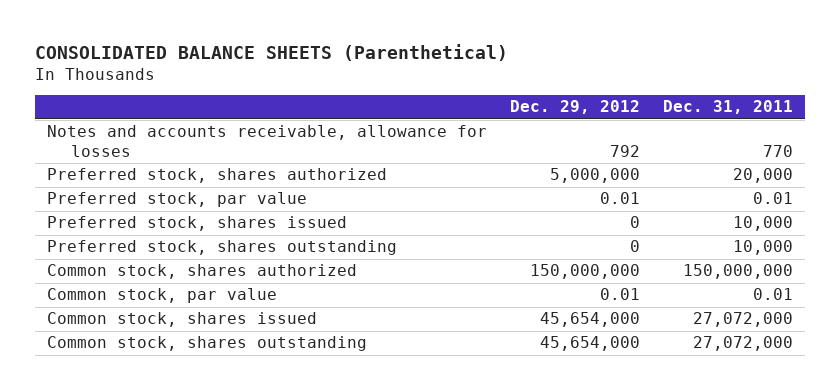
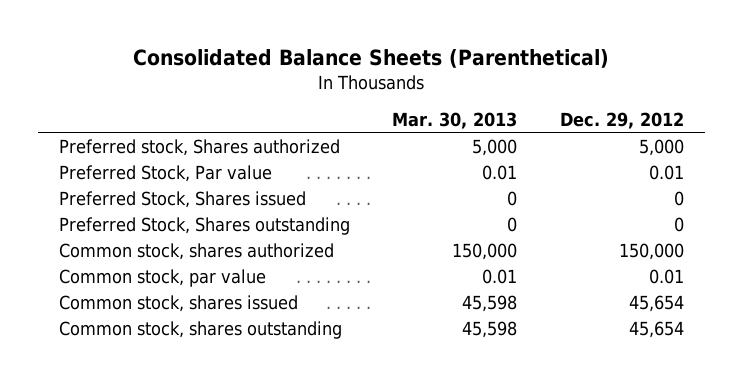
- CONSOLIDATED BALANCE SHEETS (Parenthetical)
+ Consolidated Balance Sheets (Parenthetical)
- | Dec. 29, 2012 | Dec. 31, 2011
+ | Mar. 30, 2013 | Dec. 29, 2012
- Notes and accounts receivable, allowance for losses | 792 | 770
- Preferred stock, shares authorized | 5,000,000 | 20,000
- Preferred stock, par value | 0.01 | 0.01
- Preferred stock, shares issued | 0 | 10,000
- Preferred stock, shares outstanding | 0 | 10,000
- Common stock, shares authorized | 150,000,000 | 150,000,000
+ Preferred stock, Shares authorized | 5,000 | 5,000
+ Preferred Stock, Par value | 0.01 | 0.01
+ Preferred Stock, Shares issued | 0 | 0
+ Preferred Stock, Shares outstanding | 0 | 0
+ Common stock, shares authorized | 150,000 | 150,000
- Common stock, shares issued | 45,654,000 | 27,072,000
- Common stock, shares outstanding | 45,654,000 | 27,072,000
+ Common stock, shares issued | 45,598 | 45,654
+ Common stock, shares outstanding | 45,598 | 45,654

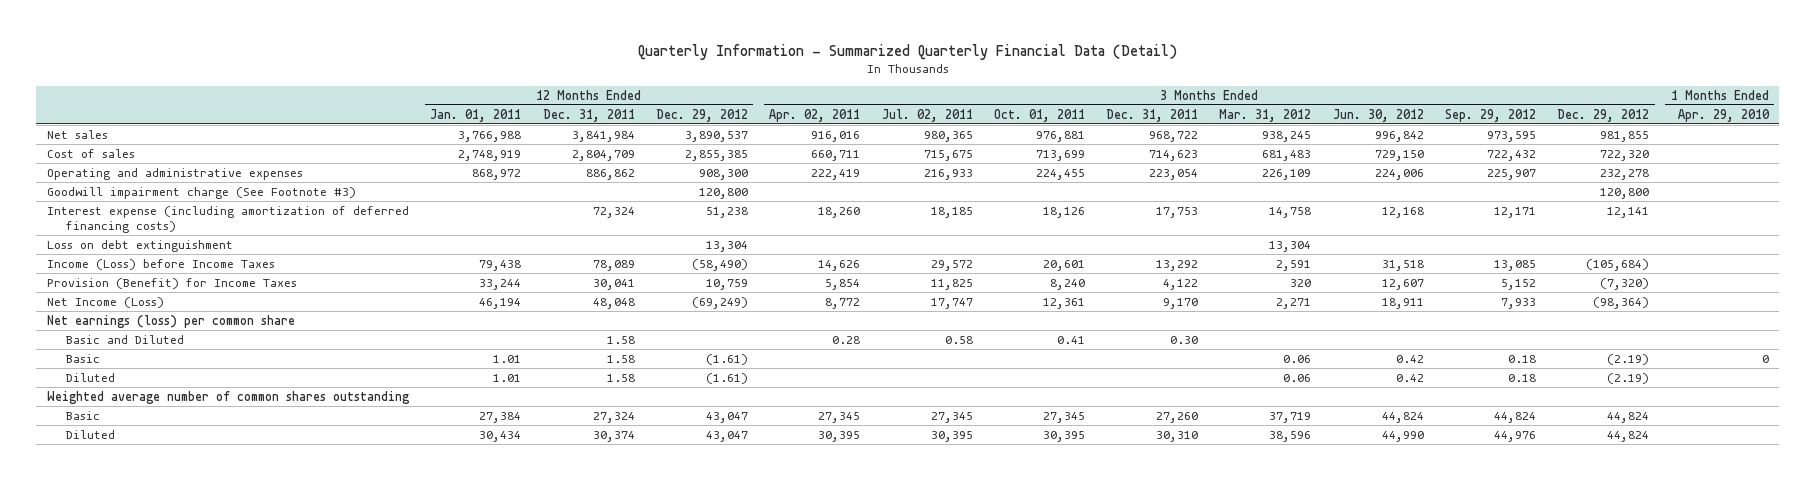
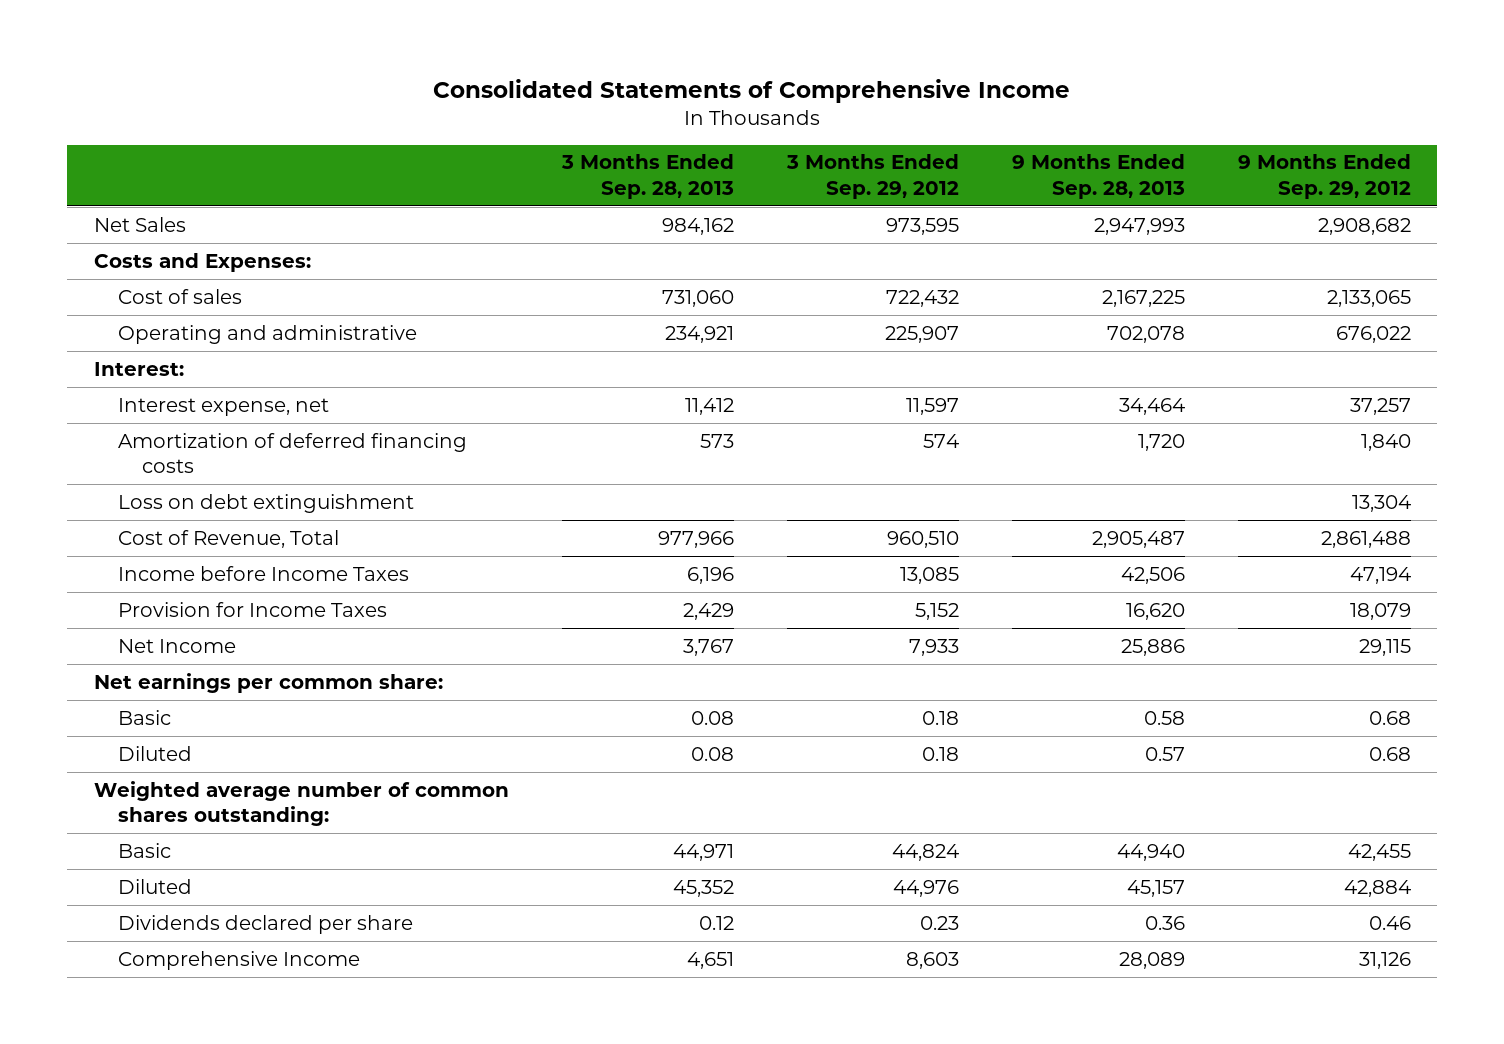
- Quarterly Information - Summarized Quarterly Financial Data (Detail)
+ Consolidated Statements of Comprehensive Income
- | 12 Months Ended Jan. 01, 2011 | 12 Months Ended Dec. 31, 2011 | 12 Months Ended Dec. 29, 2012 | 3 Months Ended Apr. 02, 2011 | 3 Months Ended Jul. 02, 2011 | 3 Months Ended Oct. 01, 2011 | 3 Months Ended Dec. 31, 2011 | 3 Months Ended Mar. 31, 2012 | 3 Months Ended Jun. 30, 2012 | 3 Months Ended Sep. 29, 2012 | 3 Months Ended Dec. 29, 2012 | 1 Months Ended Apr. 29, 2010
+ | 3 Months Ended Sep. 28, 2013 | 3 Months Ended Sep. 29, 2012 | 9 Months Ended Sep. 28, 2013 | 9 Months Ended Sep. 29, 2012
- Net sales | 3,766,988 | 3,841,984 | 3,890,537 | 916,016 | 980,365 | 976,881 | 968,722 | 938,245 | 996,842 | 973,595 | 981,855 |
+ Net Sales | 984,162 | 973,595 | 2,947,993 | 2,908,682
+ Costs and Expenses:
- Operating and administrative expenses | 868,972 | 886,862 | 908,300 | 222,419 | 216,933 | 224,455 | 223,054 | 226,109 | 224,006 | 225,907 | 232,278 |
- Goodwill impairment charge (See Footnote #3) | | | 120,800 | | | | | | | | 120,800 |
- Interest expense (including amortization of deferred financing costs) | | 72,324 | 51,238 | 18,260 | 18,185 | 18,126 | 17,753 | 14,758 | 12,168 | 12,171 | 12,141 |
+ Operating and administrative | 234,921 | 225,907 | 702,078 | 676,022
+ Interest:
+ Interest expense, net | 11,412 | 11,597 | 34,464 | 37,257
+ Amortization of deferred financing costs | 573 | 574 | 1,720 | 1,840
- Income (Loss) before Income Taxes | 79,438 | 78,089 | (58,490) | 14,626 | 29,572 | 20,601 | 13,292 | 2,591 | 31,518 | 13,085 | (105,684) |
- Provision (Benefit) for Income Taxes | 33,244 | 30,041 | 10,759 | 5,854 | 11,825 | 8,240 | 4,122 | 320 | 12,607 | 5,152 | (7,320) |
- Net Income (Loss) | 46,194 | 48,048 | (69,249) | 8,772 | 17,747 | 12,361 | 9,170 | 2,271 | 18,911 | 7,933 | (98,364) |
- Net earnings (loss) per common share
- Basic and Diluted | | 1.58 | | 0.28 | 0.58 | 0.41 | 0.30 | | | | |
+ Cost of Revenue, Total | 977,966 | 960,510 | 2,905,487 | 2,861,488
+ Income before Income Taxes | 6,196 | 13,085 | 42,506 | 47,194
+ Provision for Income Taxes | 2,429 | 5,152 | 16,620 | 18,079
+ Net Income | 3,767 | 7,933 | 25,886 | 29,115
+ Net earnings per common share:
- Weighted average number of common shares outstanding
+ Weighted average number of common shares outstanding:
+ Dividends declared per share | 0.12 | 0.23 | 0.36 | 0.46
+ Comprehensive Income | 4,651 | 8,603 | 28,089 | 31,126

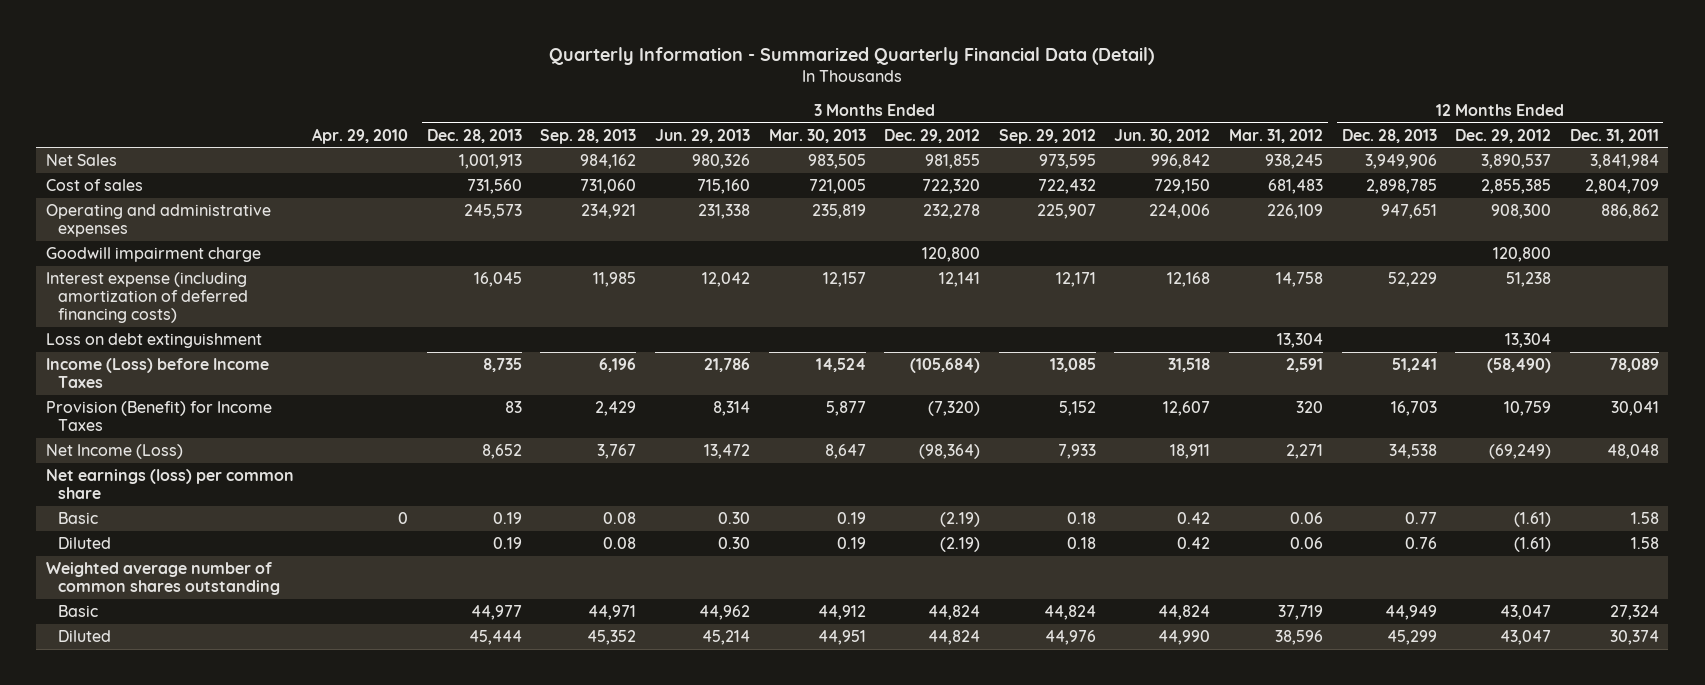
- Consolidated Statements of Comprehensive Income
+ Quarterly Information - Summarized Quarterly Financial Data (Detail)
- | 3 Months Ended Sep. 28, 2013 | 3 Months Ended Sep. 29, 2012 | 9 Months Ended Sep. 28, 2013 | 9 Months Ended Sep. 29, 2012
+ | Apr. 29, 2010 | 3 Months Ended Dec. 28, 2013 | 3 Months Ended Sep. 28, 2013 | 3 Months Ended Jun. 29, 2013 | 3 Months Ended Mar. 30, 2013 | 3 Months Ended Dec. 29, 2012 | 3 Months Ended Sep. 29, 2012 | 3 Months Ended Jun. 30, 2012 | 3 Months Ended Mar. 31, 2012 | 12 Months Ended Dec. 28, 2013 | 12 Months Ended Dec. 29, 2012 | 12 Months Ended Dec. 31, 2011
- Costs and Expenses:
- Operating and administrative | 234,921 | 225,907 | 702,078 | 676,022
- Interest:
- Interest expense, net | 11,412 | 11,597 | 34,464 | 37,257
- Amortization of deferred financing costs | 573 | 574 | 1,720 | 1,840
+ Operating and administrative expenses | | 245,573 | 234,921 | 231,338 | 235,819 | 232,278 | 225,907 | 224,006 | 226,109 | 947,651 | 908,300 | 886,862
+ Goodwill impairment charge | | | | | | 120,800 | | | | | 120,800 |
+ Interest expense (including amortization of deferred financing costs) | | 16,045 | 11,985 | 12,042 | 12,157 | 12,141 | 12,171 | 12,168 | 14,758 | 52,229 | 51,238 |
- Cost of Revenue, Total | 977,966 | 960,510 | 2,905,487 | 2,861,488
- Income before Income Taxes | 6,196 | 13,085 | 42,506 | 47,194
- Provision for Income Taxes | 2,429 | 5,152 | 16,620 | 18,079
- Net Income | 3,767 | 7,933 | 25,886 | 29,115
- Net earnings per common share:
+ Income (Loss) before Income Taxes | | 8,735 | 6,196 | 21,786 | 14,524 | (105,684) | 13,085 | 31,518 | 2,591 | 51,241 | (58,490) | 78,089
+ Provision (Benefit) for Income Taxes | | 83 | 2,429 | 8,314 | 5,877 | (7,320) | 5,152 | 12,607 | 320 | 16,703 | 10,759 | 30,041
+ Net Income (Loss) | | 8,652 | 3,767 | 13,472 | 8,647 | (98,364) | 7,933 | 18,911 | 2,271 | 34,538 | (69,249) | 48,048
+ Net earnings (loss) per common share
- Weighted average number of common shares outstanding:
+ Weighted average number of common shares outstanding
- Dividends declared per share | 0.12 | 0.23 | 0.36 | 0.46
- Comprehensive Income | 4,651 | 8,603 | 28,089 | 31,126

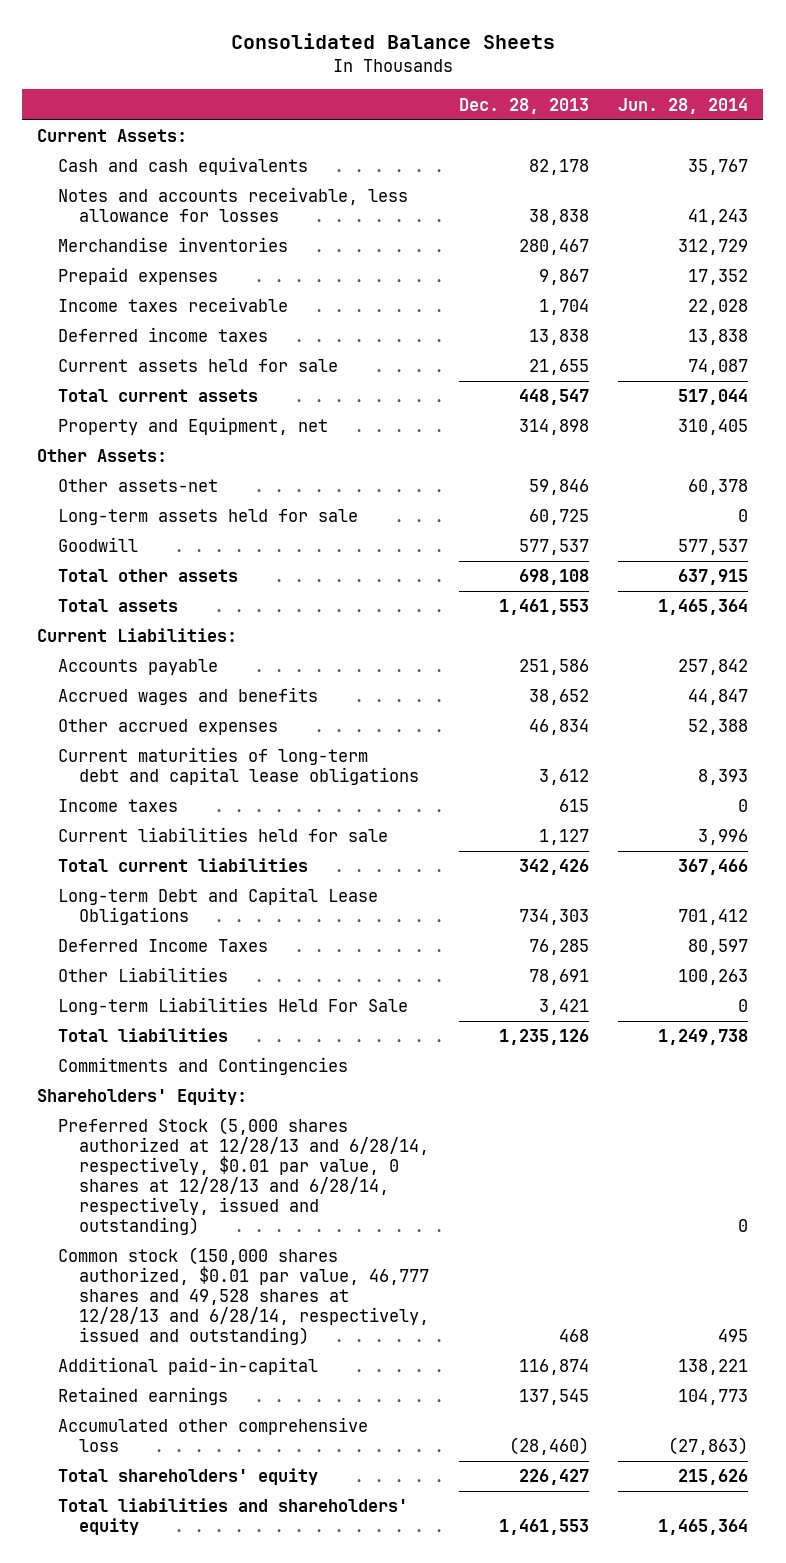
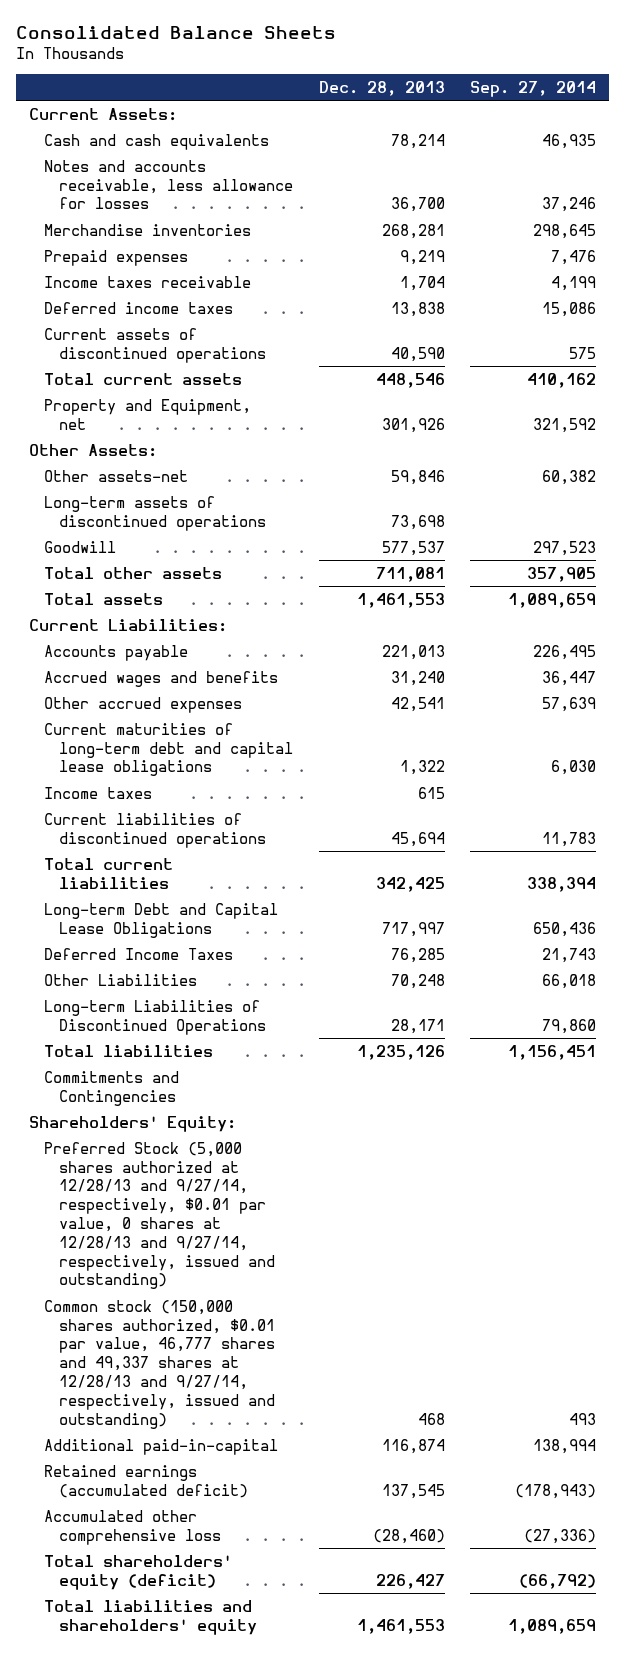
- | Dec. 28, 2013 | Jun. 28, 2014
+ | Dec. 28, 2013 | Sep. 27, 2014
- Cash and cash equivalents | 82,178 | 35,767
- Notes and accounts receivable, less allowance for losses | 38,838 | 41,243
- Merchandise inventories | 280,467 | 312,729
- Prepaid expenses | 9,867 | 17,352
+ Cash and cash equivalents | 78,214 | 46,935
+ Notes and accounts receivable, less allowance for losses | 36,700 | 37,246
+ Merchandise inventories | 268,281 | 298,645
+ Prepaid expenses | 9,219 | 7,476
- Current assets held for sale | 21,655 | 74,087
- Total current assets | 448,547 | 517,044
- Property and Equipment, net | 314,898 | 310,405
+ Current assets of discontinued operations | 40,590 | 575
+ Total current assets | 448,546 | 410,162
+ Property and Equipment, net | 301,926 | 321,592
- Long-term assets held for sale | 60,725 | 0
+ Long-term assets of discontinued operations | 73,698 |
- Total other assets | 698,108 | 637,915
+ Total other assets | 711,081 | 357,905
- Accounts payable | 251,586 | 257,842
- Accrued wages and benefits | 38,652 | 44,847
- Other accrued expenses | 46,834 | 52,388
- Current maturities of long-term debt and capital lease obligations | 3,612 | 8,393
+ Accounts payable | 221,013 | 226,495
+ Accrued wages and benefits | 31,240 | 36,447
+ Other accrued expenses | 42,541 | 57,639
+ Current maturities of long-term debt and capital lease obligations | 1,322 | 6,030
- Current liabilities held for sale | 1,127 | 3,996
- Total current liabilities | 342,426 | 367,466
- Long-term Debt and Capital Lease Obligations | 734,303 | 701,412
+ Current liabilities of discontinued operations | 45,694 | 11,783
+ Total current liabilities | 342,425 | 338,394
+ Long-term Debt and Capital Lease Obligations | 717,997 | 650,436
- Other Liabilities | 78,691 | 100,263
- Long-term Liabilities Held For Sale | 3,421 | 0
+ Other Liabilities | 70,248 | 66,018
+ Long-term Liabilities of Discontinued Operations | 28,171 | 79,860
- Preferred Stock (5,000 shares authorized at 12/28/13 and 6/28/14, respectively, $0.01 par value, 0 shares at 12/28/13 and 6/28/14, respectively, issued and outstanding) | | 0
- Common stock (150,000 shares authorized, $0.01 par value, 46,777 shares and 49,528 shares at 12/28/13 and 6/28/14, respectively, issued and outstanding) | 468 | 495
+ Preferred Stock (5,000 shares authorized at 12/28/13 and 9/27/14, respectively, $0.01 par value, 0 shares at 12/28/13 and 9/27/14, respectively, issued and outstanding)
+ Common stock (150,000 shares authorized, $0.01 par value, 46,777 shares and 49,337 shares at 12/28/13 and 9/27/14, respectively, issued and outstanding) | 468 | 493
- Retained earnings | 137,545 | 104,773
+ Retained earnings (accumulated deficit) | 137,545 | (178,943)
- Total shareholders' equity | 226,427 | 215,626
+ Total shareholders' equity (deficit) | 226,427 | (66,792)

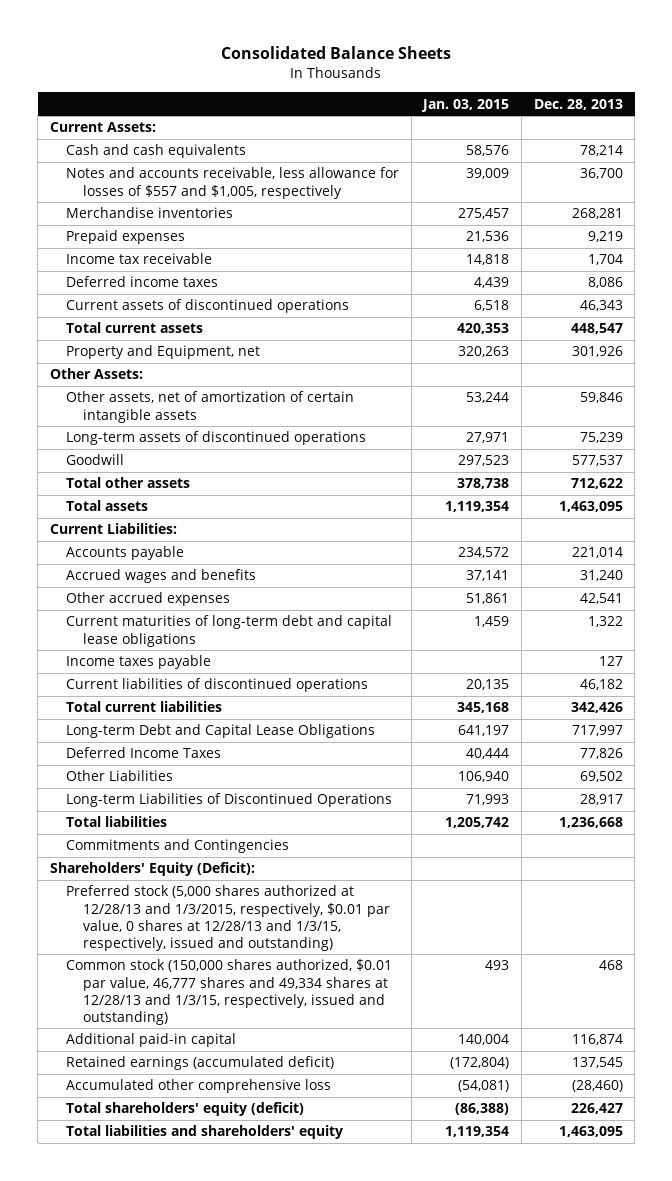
- | Dec. 28, 2013 | Sep. 27, 2014
+ | Jan. 03, 2015 | Dec. 28, 2013
- Notes and accounts receivable, less allowance for losses | 36,700 | 37,246
+ Notes and accounts receivable, less allowance for losses of $557 and $1,005, respectively | 39,009 | 36,700
- Income taxes receivable | 1,704 | 4,199
- Deferred income taxes | 13,838 | 15,086
- Current assets of discontinued operations | 40,590 | 575
- Total current assets | 448,546 | 410,162
+ Income tax receivable | 14,818 | 1,704
+ Deferred income taxes | 4,439 | 8,086
+ Current assets of discontinued operations | 6,518 | 46,343
+ Total current assets | 420,353 | 448,547
- Other assets-net | 59,846 | 60,382
- Long-term assets of discontinued operations | 73,698 |
+ Other assets, net of amortization of certain intangible assets | 53,244 | 59,846
+ Long-term assets of discontinued operations | 27,971 | 75,239
- Total other assets | 711,081 | 357,905
- Total assets | 1,461,553 | 1,089,659
+ Total other assets | 378,738 | 712,622
+ Total assets | 1,119,354 | 1,463,095
- Accounts payable | 221,013 | 226,495
+ Accounts payable | 234,572 | 221,014
- Income taxes | 615 |
- Current liabilities of discontinued operations | 45,694 | 11,783
- Total current liabilities | 342,425 | 338,394
+ Income taxes payable | | 127
+ Current liabilities of discontinued operations | 20,135 | 46,182
+ Total current liabilities | 345,168 | 342,426
- Deferred Income Taxes | 76,285 | 21,743
- Other Liabilities | 70,248 | 66,018
- Long-term Liabilities of Discontinued Operations | 28,171 | 79,860
- Total liabilities | 1,235,126 | 1,156,451
+ Deferred Income Taxes | 40,444 | 77,826
+ Other Liabilities | 106,940 | 69,502
+ Long-term Liabilities of Discontinued Operations | 71,993 | 28,917
+ Total liabilities | 1,205,742 | 1,236,668
- Shareholders' Equity:
- Preferred Stock (5,000 shares authorized at 12/28/13 and 9/27/14, respectively, $0.01 par value, 0 shares at 12/28/13 and 9/27/14, respectively, issued and outstanding)
- Common stock (150,000 shares authorized, $0.01 par value, 46,777 shares and 49,337 shares at 12/28/13 and 9/27/14, respectively, issued and outstanding) | 468 | 493
- Additional paid-in-capital | 116,874 | 138,994
+ Shareholders' Equity (Deficit):
+ Preferred stock (5,000 shares authorized at 12/28/13 and 1/3/2015, respectively, $0.01 par value, 0 shares at 12/28/13 and 1/3/15, respectively, issued and outstanding)
+ Common stock (150,000 shares authorized, $0.01 par value, 46,777 shares and 49,334 shares at 12/28/13 and 1/3/15, respectively, issued and outstanding) | 493 | 468
+ Additional paid-in capital | 140,004 | 116,874
- Total liabilities and shareholders' equity | 1,461,553 | 1,089,659
+ Total liabilities and shareholders' equity | 1,119,354 | 1,463,095

